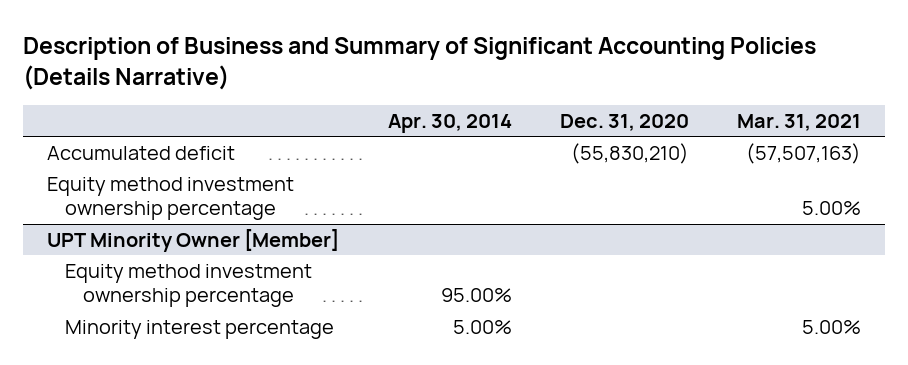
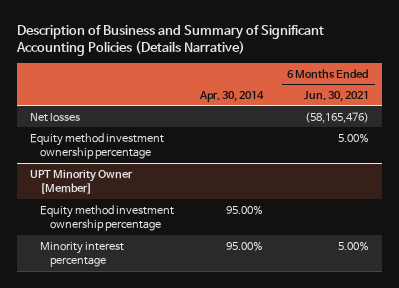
- | Apr. 30, 2014 | Dec. 31, 2020 | Mar. 31, 2021
+ | Apr. 30, 2014 | 6 Months Ended Jun. 30, 2021
- Accumulated deficit | | (55,830,210) | (57,507,163)
+ Net losses | | (58,165,476)
@ UPT Minority Owner [Member]
- Minority interest percentage | 5.00% | | 5.00%
+ Minority interest percentage | 95.00% | 5.00%

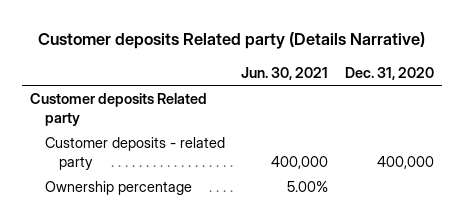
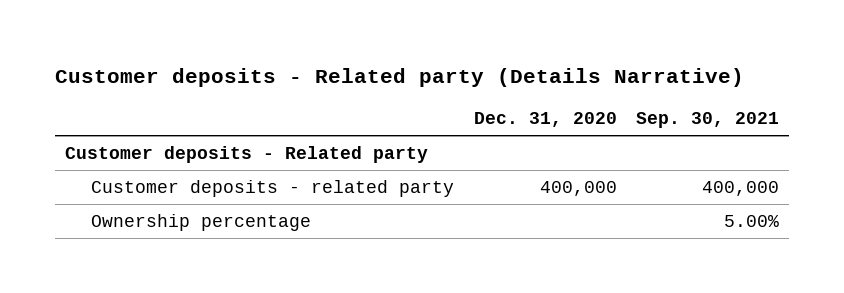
- Customer deposits Related party (Details Narrative)
+ Customer deposits - Related party (Details Narrative)
- | Jun. 30, 2021 | Dec. 31, 2020
+ | Dec. 31, 2020 | Sep. 30, 2021
- Customer deposits Related party
+ Customer deposits - Related party

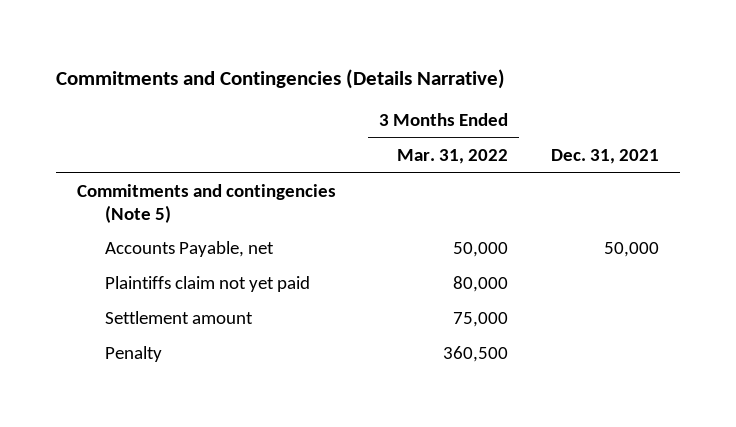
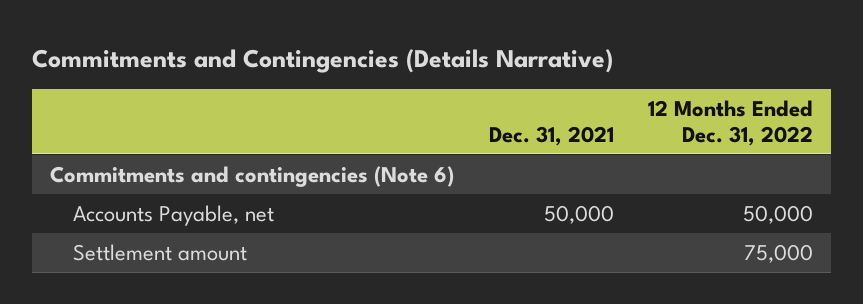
- | 3 Months Ended Mar. 31, 2022 | Dec. 31, 2021
+ | Dec. 31, 2021 | 12 Months Ended Dec. 31, 2022
- Commitments and contingencies (Note 5)
+ Commitments and contingencies (Note 6)
- Plaintiffs claim not yet paid | 80,000 |
- Penalty | 360,500 |

